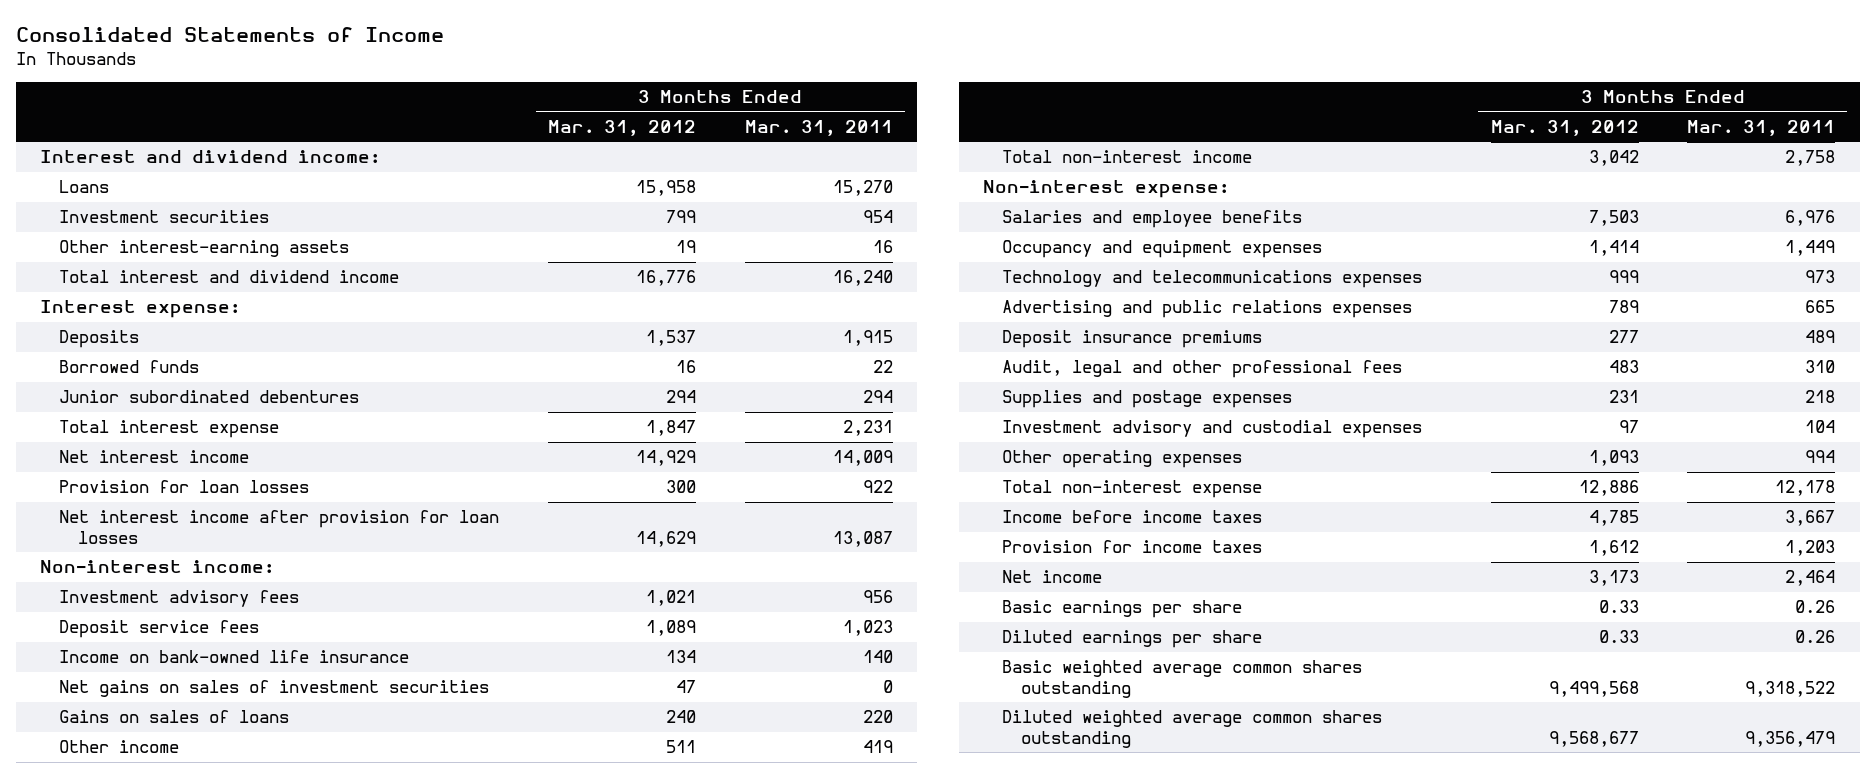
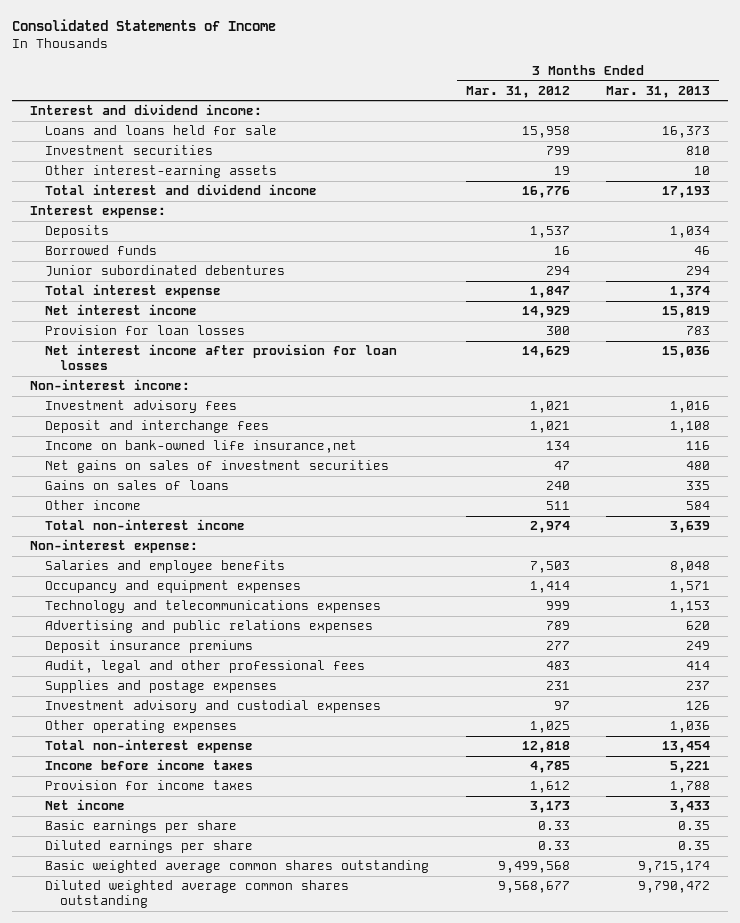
- | 3 Months Ended Mar. 31, 2012 | 3 Months Ended Mar. 31, 2011
+ | 3 Months Ended Mar. 31, 2012 | 3 Months Ended Mar. 31, 2013
- Loans | 15,958 | 15,270
+ Loans and loans held for sale | 15,958 | 16,373
- Deposit service fees | 1,089 | 1,023
- Income on bank-owned life insurance | 134 | 140
+ Deposit and interchange fees | 1,021 | 1,108
+ Income on bank-owned life insurance,net | 134 | 116
- Total non-interest income | 3,042 | 2,758
+ Total non-interest income | 2,974 | 3,639
- Other operating expenses | 1,093 | 994
- Total non-interest expense | 12,886 | 12,178
+ Other operating expenses | 1,025 | 1,036
+ Total non-interest expense | 12,818 | 13,454

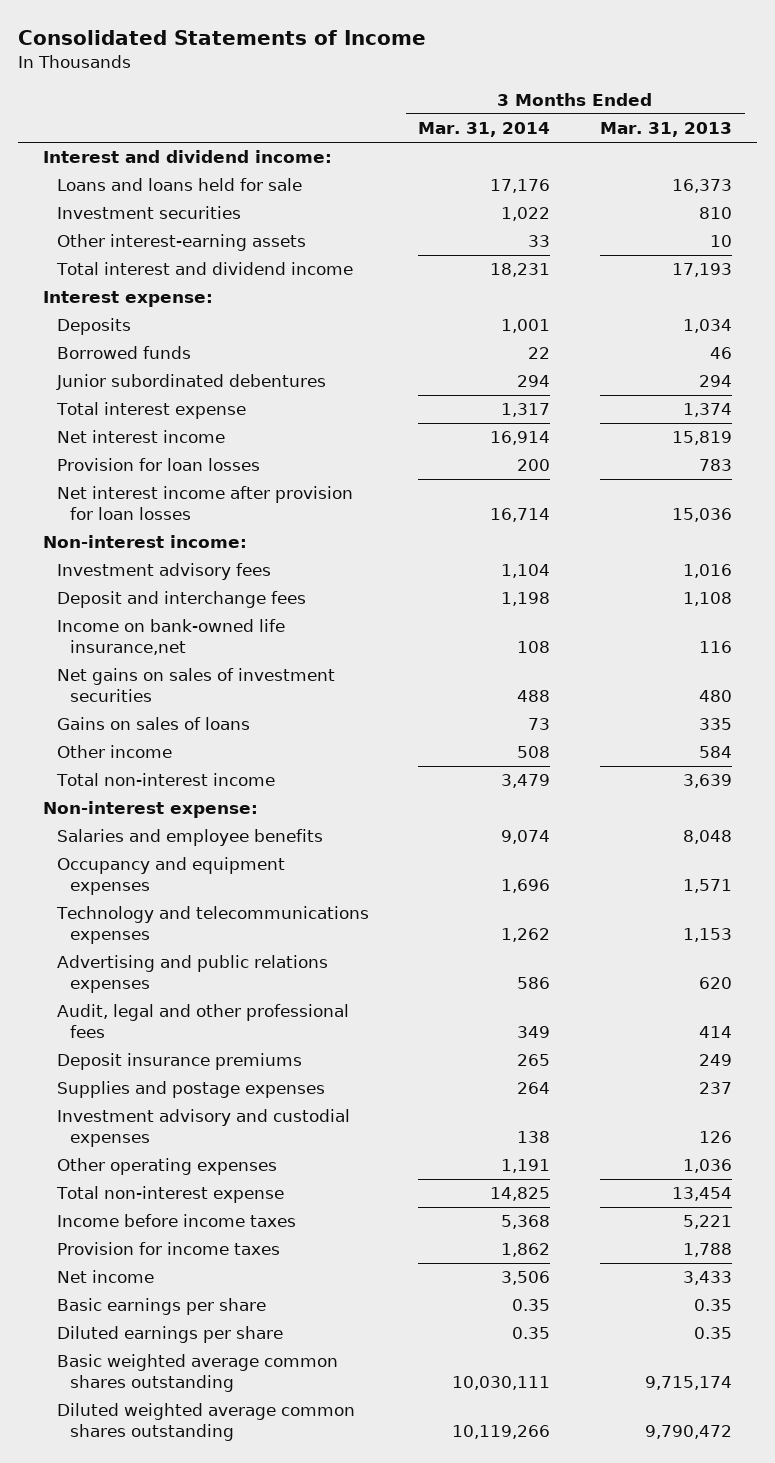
- | 3 Months Ended Mar. 31, 2012 | 3 Months Ended Mar. 31, 2013
+ | 3 Months Ended Mar. 31, 2014 | 3 Months Ended Mar. 31, 2013
moved down: Deposit insurance premiums | 265 | 249

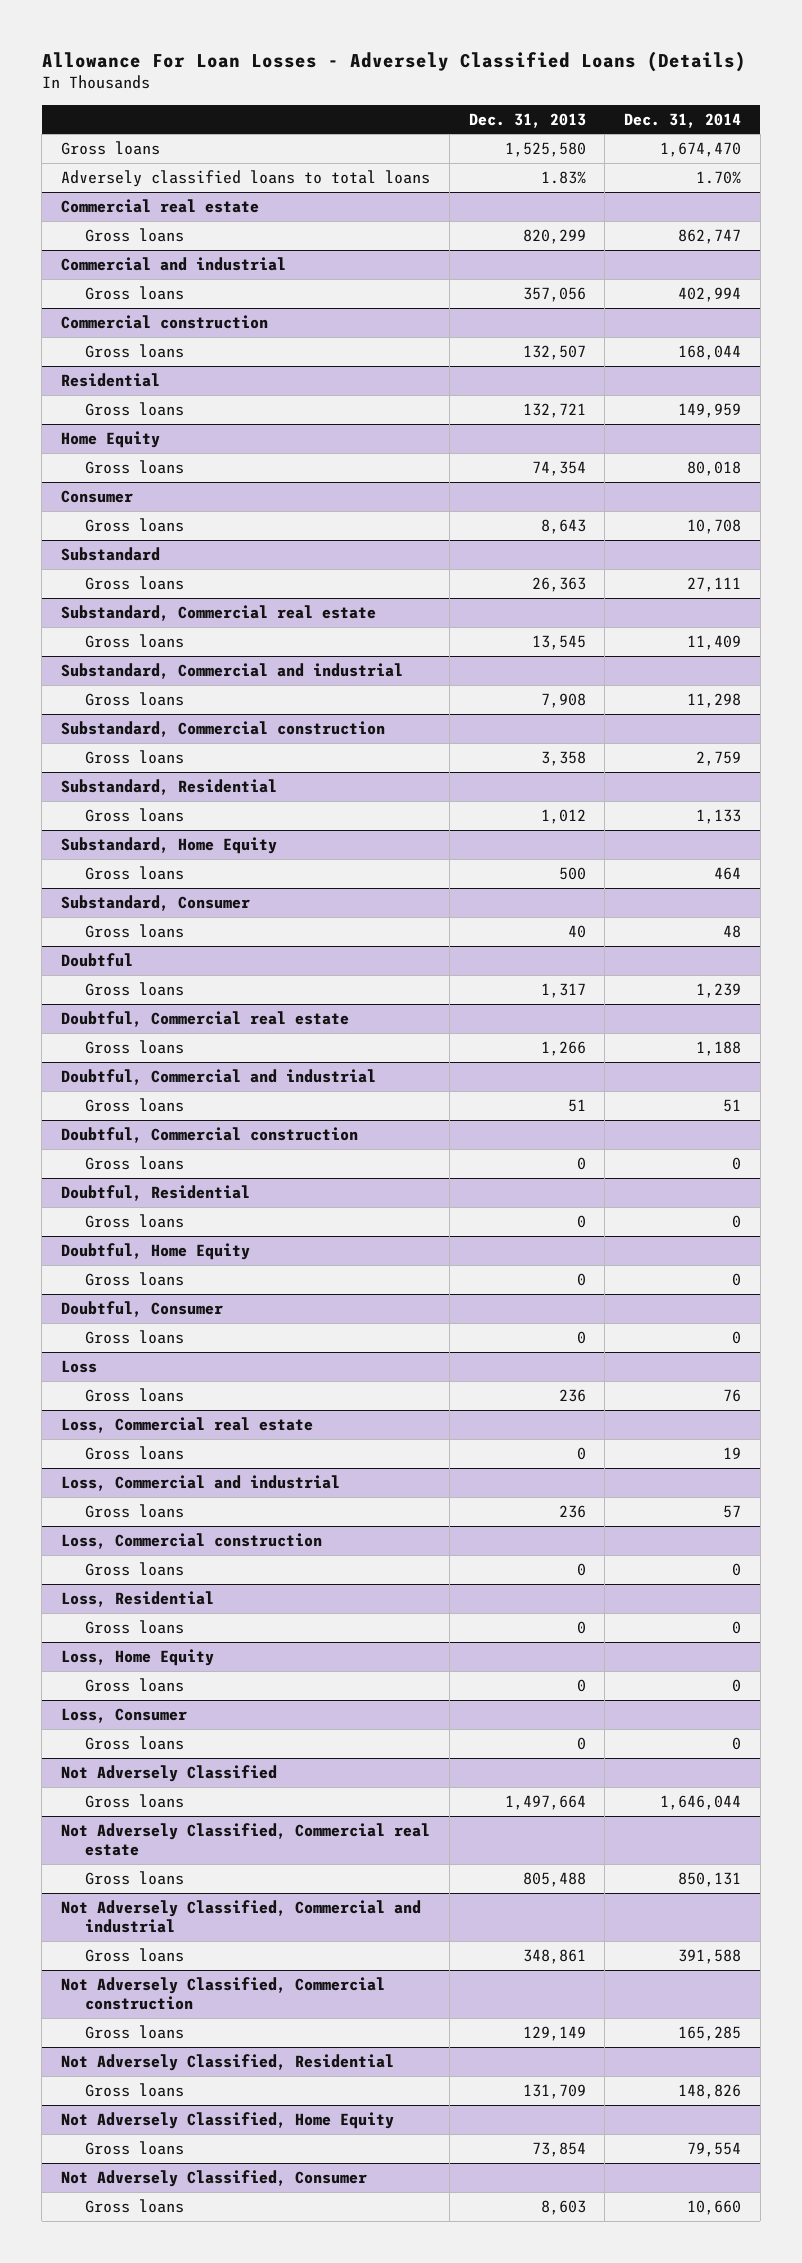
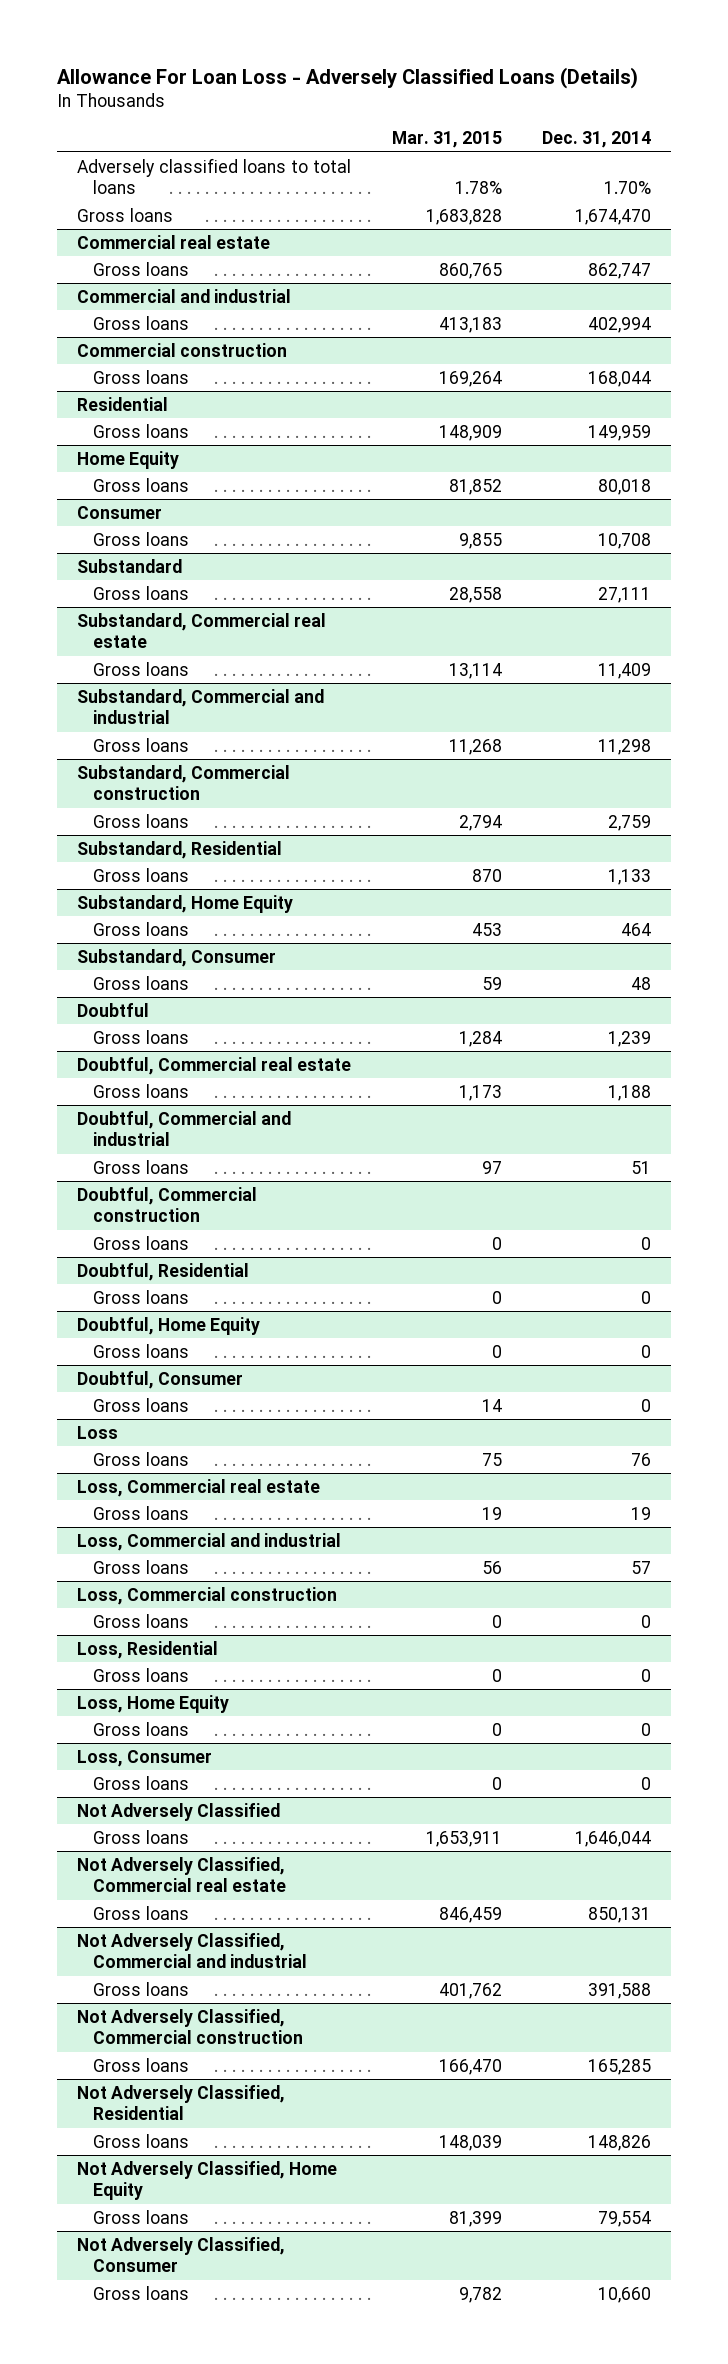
- Allowance For Loan Losses - Adversely Classified Loans (Details)
+ Allowance For Loan Loss - Adversely Classified Loans (Details)
- | Dec. 31, 2013 | Dec. 31, 2014
+ | Mar. 31, 2015 | Dec. 31, 2014
moved down: Gross loans | 1,683,828 | 1,674,470

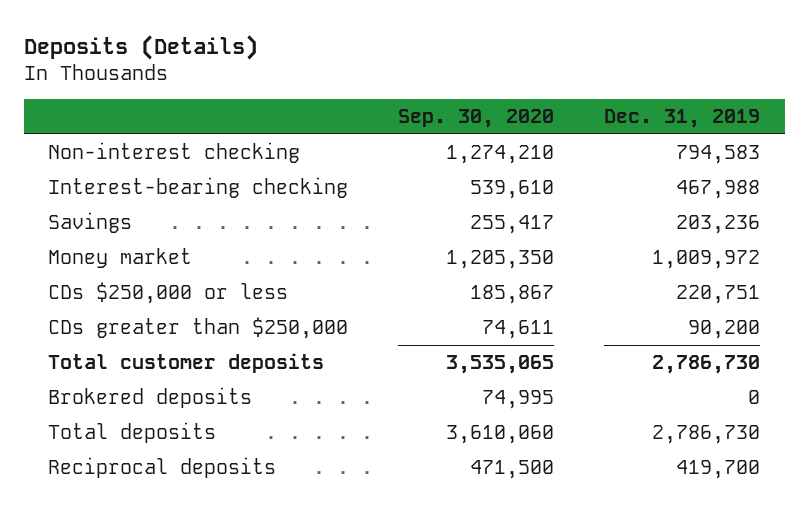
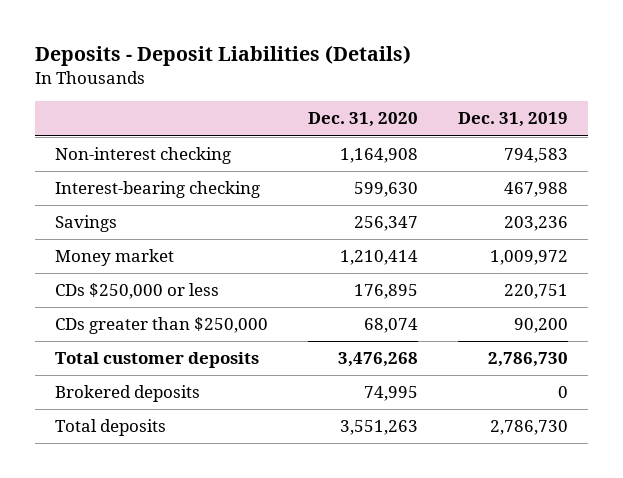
- Deposits (Details)
+ Deposits - Deposit Liabilities (Details)
- | Sep. 30, 2020 | Dec. 31, 2019
+ | Dec. 31, 2020 | Dec. 31, 2019
- Reciprocal deposits | 471,500 | 419,700

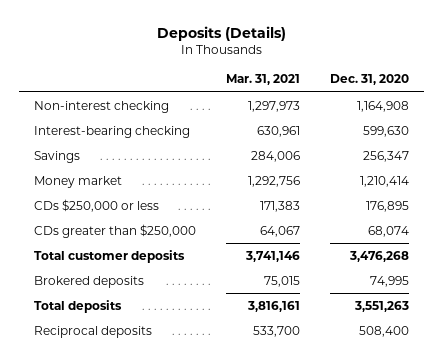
- Deposits - Deposit Liabilities (Details)
+ Deposits (Details)
- | Dec. 31, 2020 | Dec. 31, 2019
+ | Mar. 31, 2021 | Dec. 31, 2020
+ Reciprocal deposits | 533,700 | 508,400

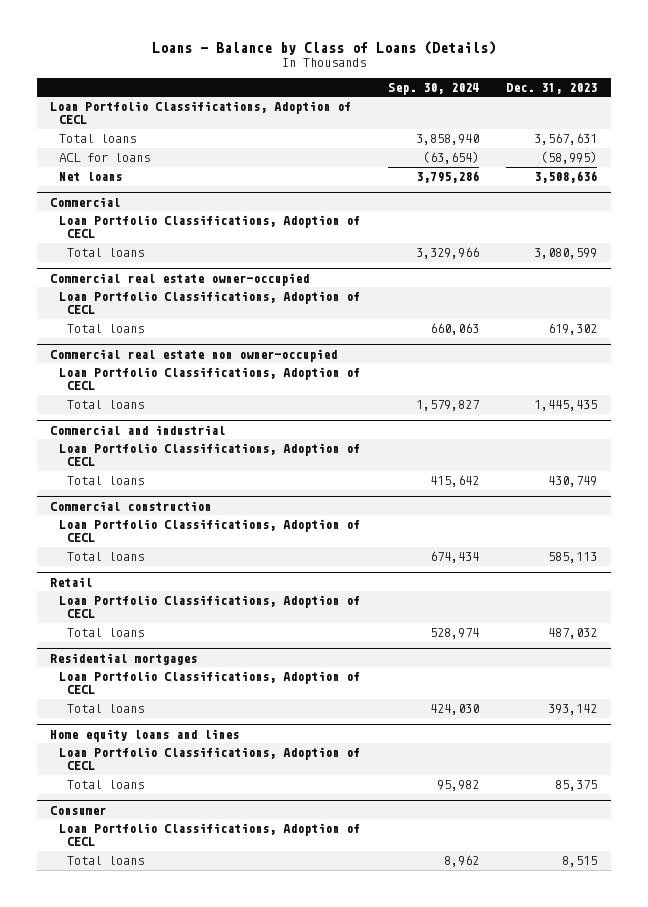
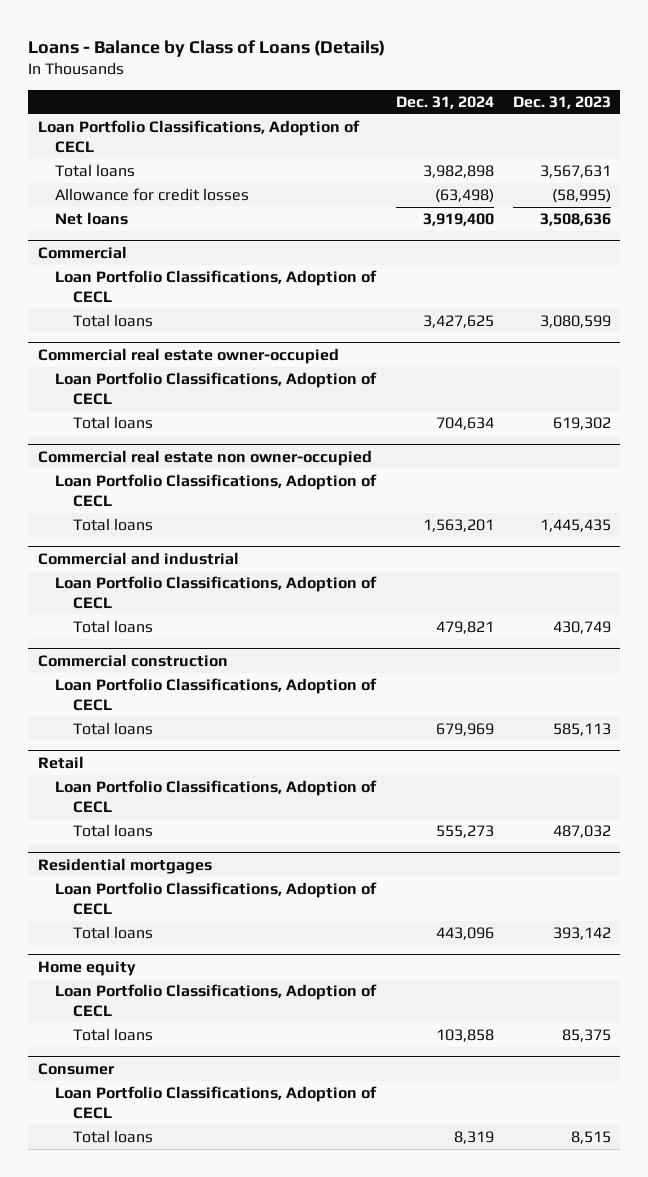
- | Sep. 30, 2024 | Dec. 31, 2023
+ | Dec. 31, 2024 | Dec. 31, 2023
- ACL for loans | (63,654) | (58,995)
+ Allowance for credit losses | (63,498) | (58,995)
- Home equity loans and lines
+ Home equity

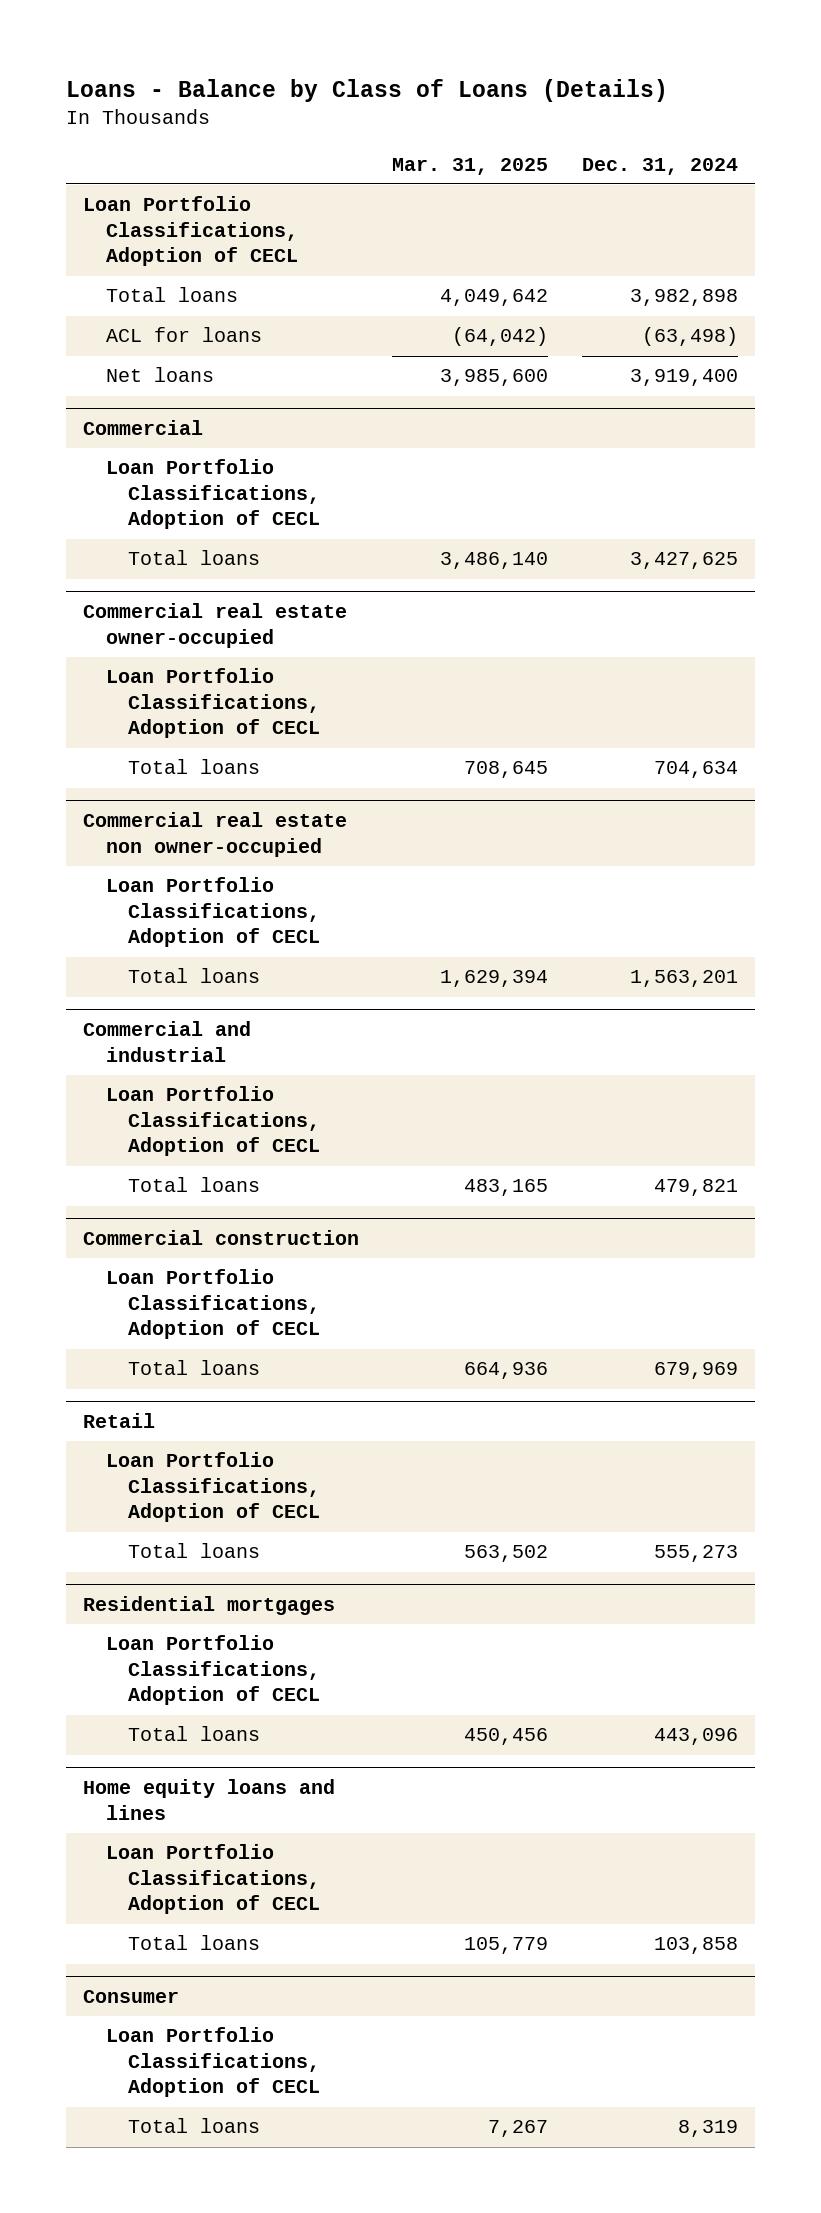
- | Dec. 31, 2024 | Dec. 31, 2023
+ | Mar. 31, 2025 | Dec. 31, 2024
- Allowance for credit losses | (63,498) | (58,995)
+ ACL for loans | (64,042) | (63,498)
- Home equity
+ Home equity loans and lines

